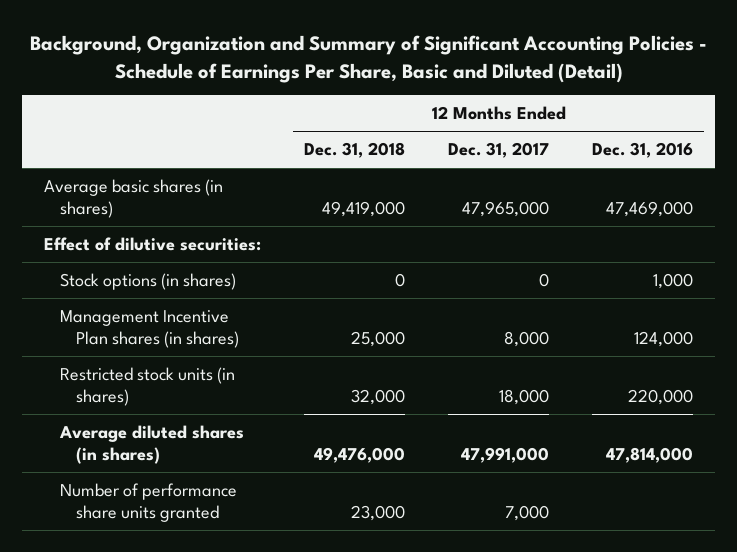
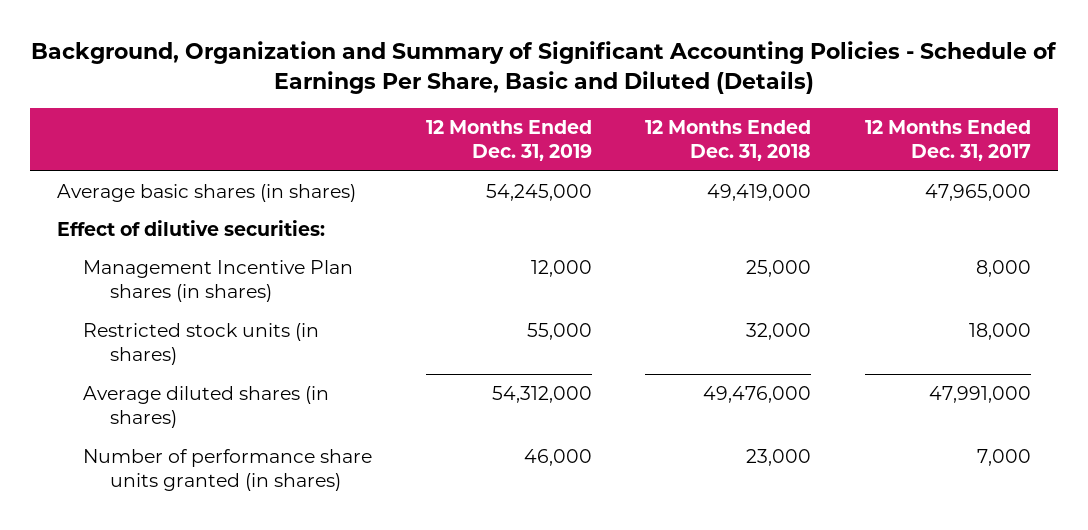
- Background, Organization and Summary of Significant Accounting Policies - Schedule of Earnings Per Share, Basic and Diluted (Detail)
+ Background, Organization and Summary of Significant Accounting Policies - Schedule of Earnings Per Share, Basic and Diluted (Details)
- | 12 Months Ended Dec. 31, 2018 | 12 Months Ended Dec. 31, 2017 | 12 Months Ended Dec. 31, 2016
+ | 12 Months Ended Dec. 31, 2019 | 12 Months Ended Dec. 31, 2018 | 12 Months Ended Dec. 31, 2017
- Stock options (in shares) | 0 | 0 | 1,000
- Number of performance share units granted | 23,000 | 7,000 |
+ Number of performance share units granted (in shares) | 46,000 | 23,000 | 7,000

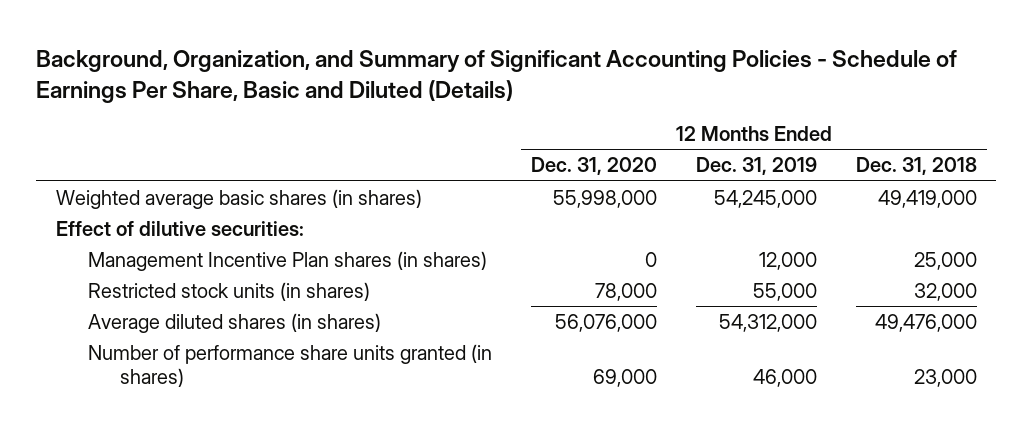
- Background, Organization and Summary of Significant Accounting Policies - Schedule of Earnings Per Share, Basic and Diluted (Details)
+ Background, Organization, and Summary of Significant Accounting Policies - Schedule of Earnings Per Share, Basic and Diluted (Details)
- | 12 Months Ended Dec. 31, 2019 | 12 Months Ended Dec. 31, 2018 | 12 Months Ended Dec. 31, 2017
+ | 12 Months Ended Dec. 31, 2020 | 12 Months Ended Dec. 31, 2019 | 12 Months Ended Dec. 31, 2018
- Average basic shares (in shares) | 54,245,000 | 49,419,000 | 47,965,000
+ Weighted average basic shares (in shares) | 55,998,000 | 54,245,000 | 49,419,000

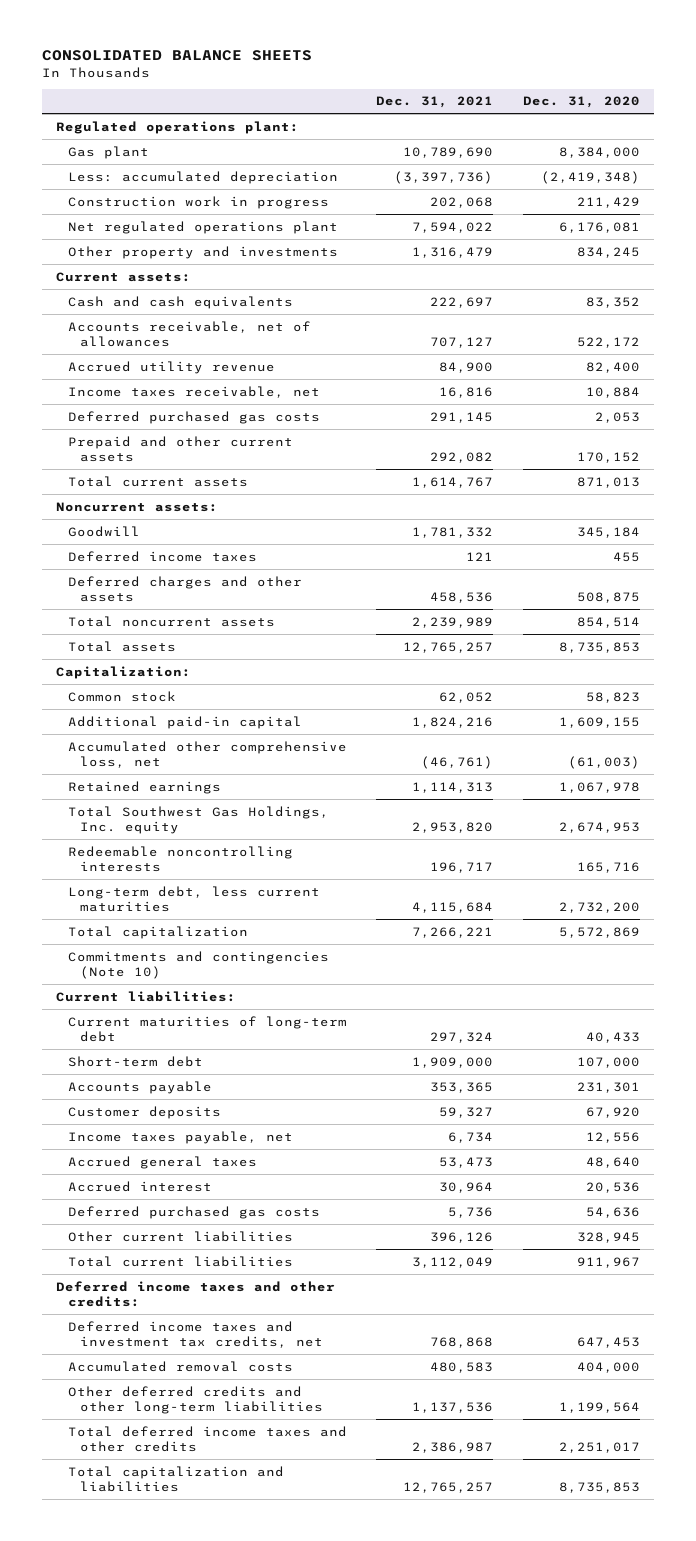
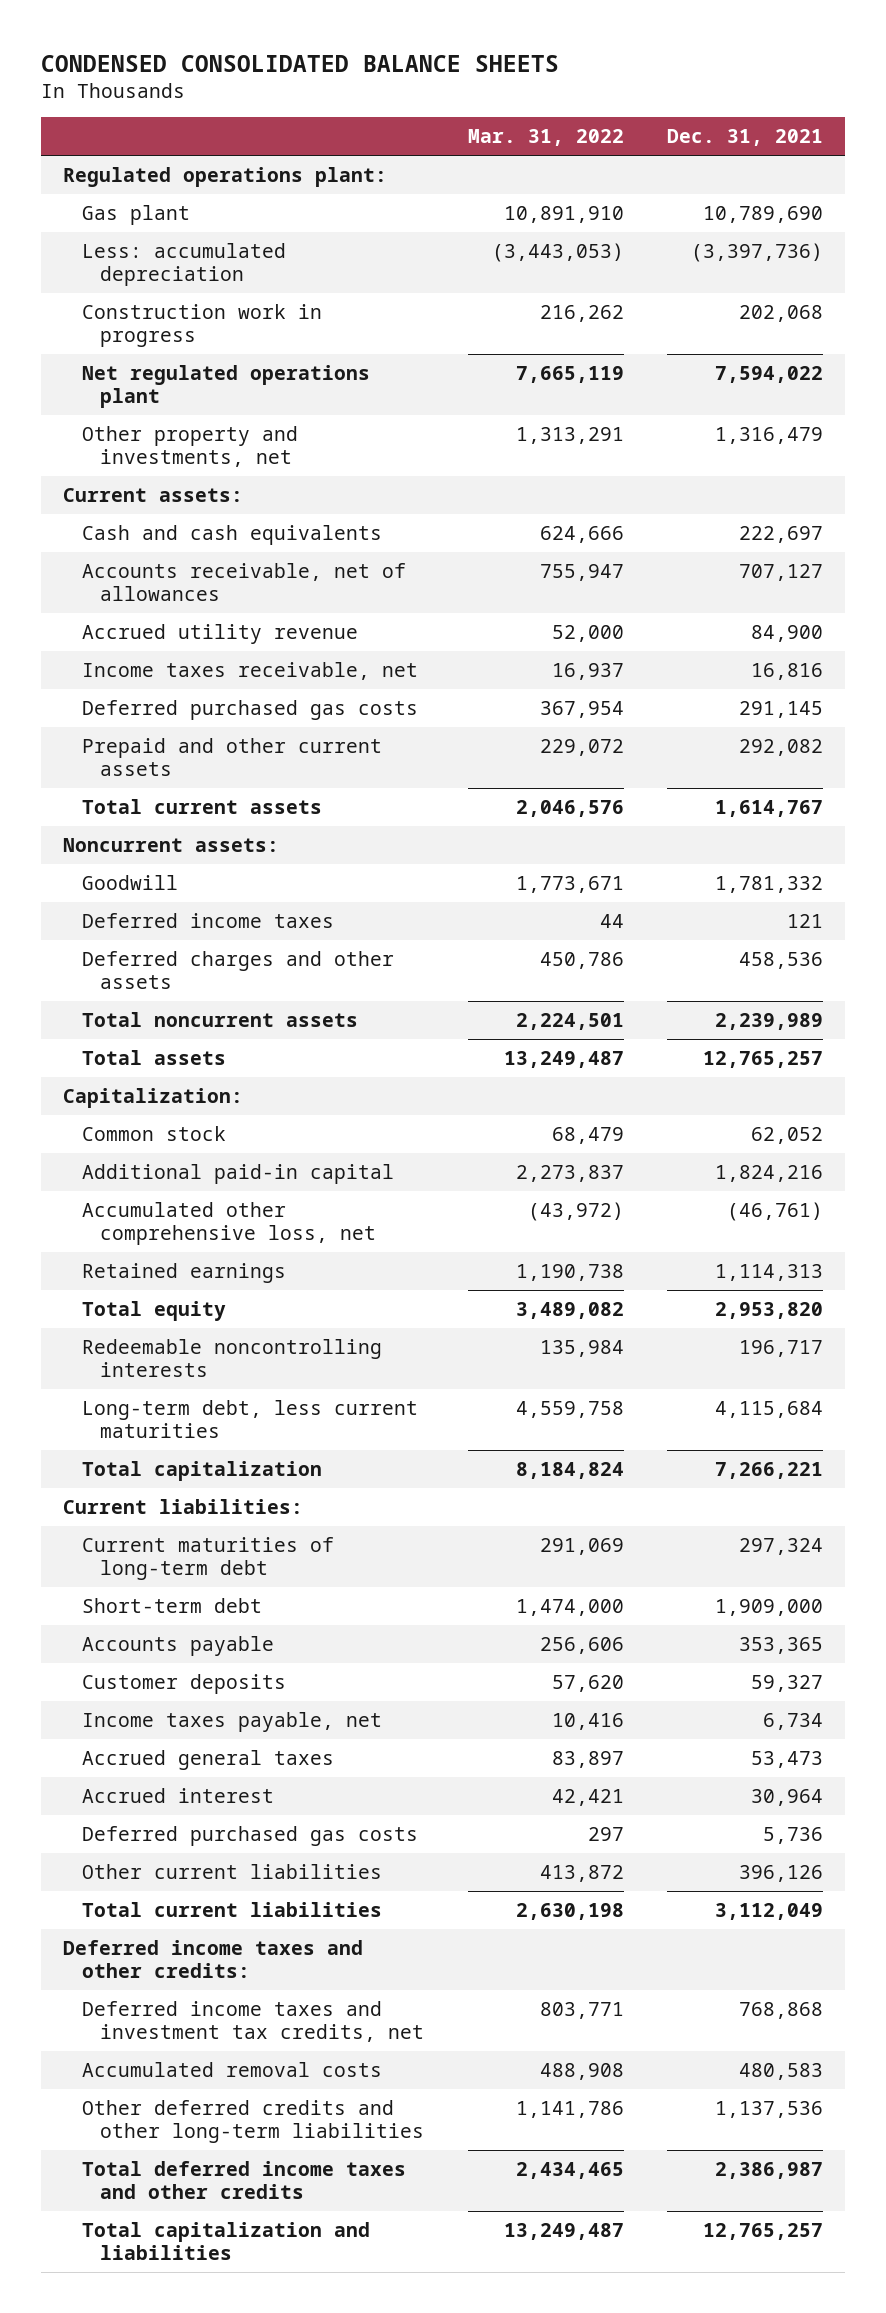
- CONSOLIDATED BALANCE SHEETS
+ CONDENSED CONSOLIDATED BALANCE SHEETS
- | Dec. 31, 2021 | Dec. 31, 2020
+ | Mar. 31, 2022 | Dec. 31, 2021
- Other property and investments | 1,316,479 | 834,245
+ Other property and investments, net | 1,313,291 | 1,316,479
- Total Southwest Gas Holdings, Inc. equity | 2,953,820 | 2,674,953
+ Total equity | 3,489,082 | 2,953,820
- Commitments and contingencies (Note 10)

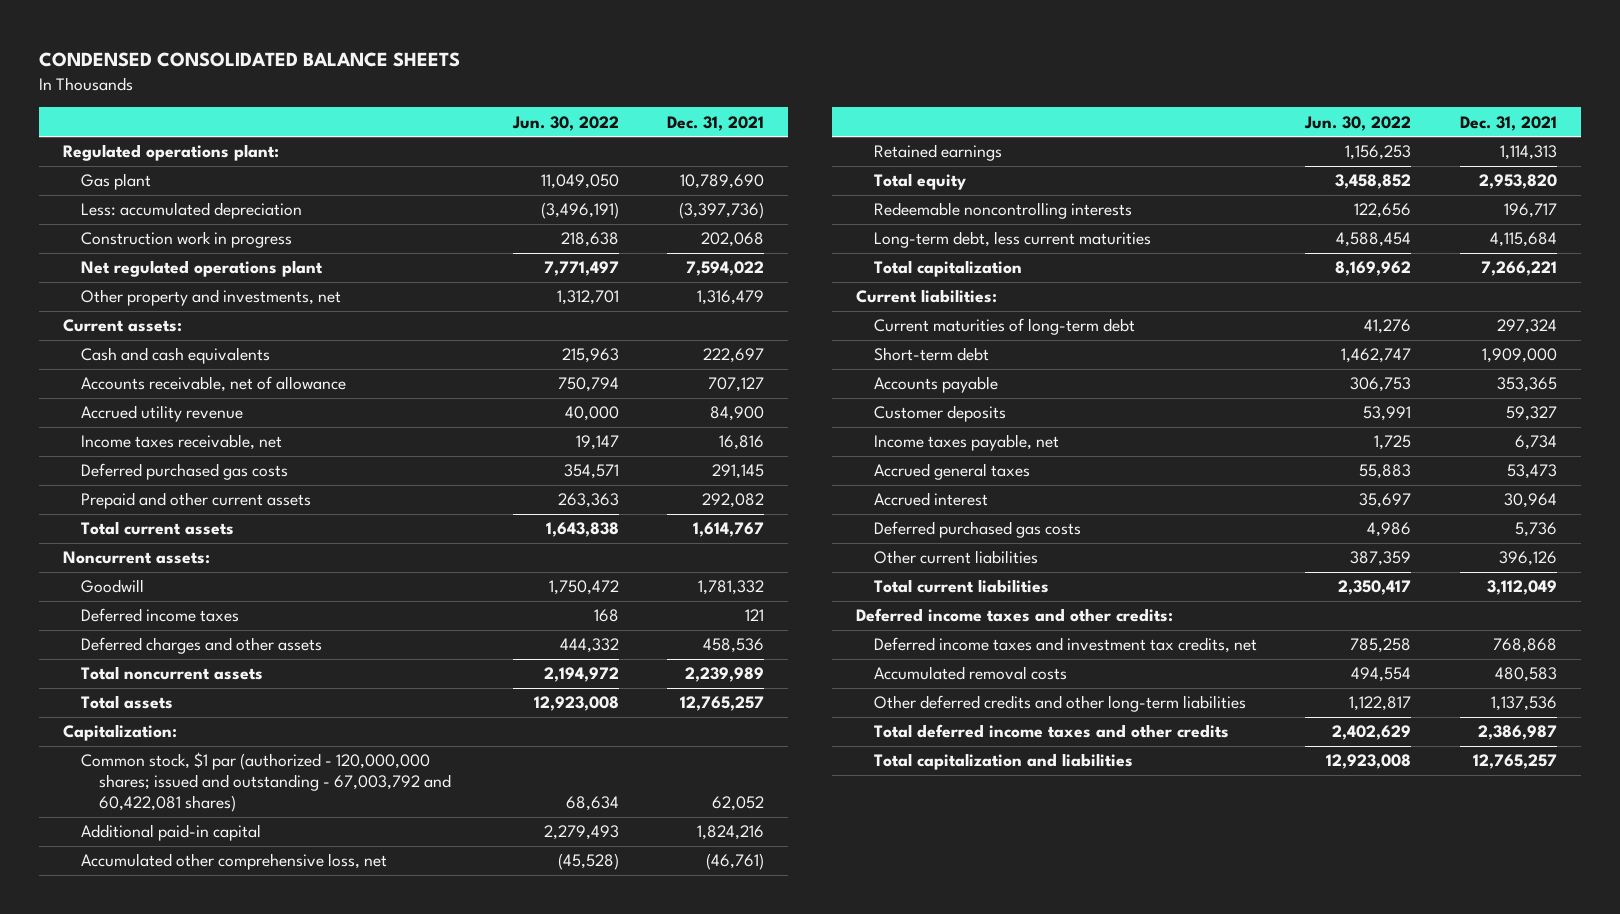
- | Mar. 31, 2022 | Dec. 31, 2021
+ | Jun. 30, 2022 | Dec. 31, 2021
- Accounts receivable, net of allowances | 755,947 | 707,127
+ Accounts receivable, net of allowance | 750,794 | 707,127
- Common stock | 68,479 | 62,052
+ Common stock, $1 par (authorized - 120,000,000 shares; issued and outstanding - 67,003,792 and 60,422,081 shares) | 68,634 | 62,052

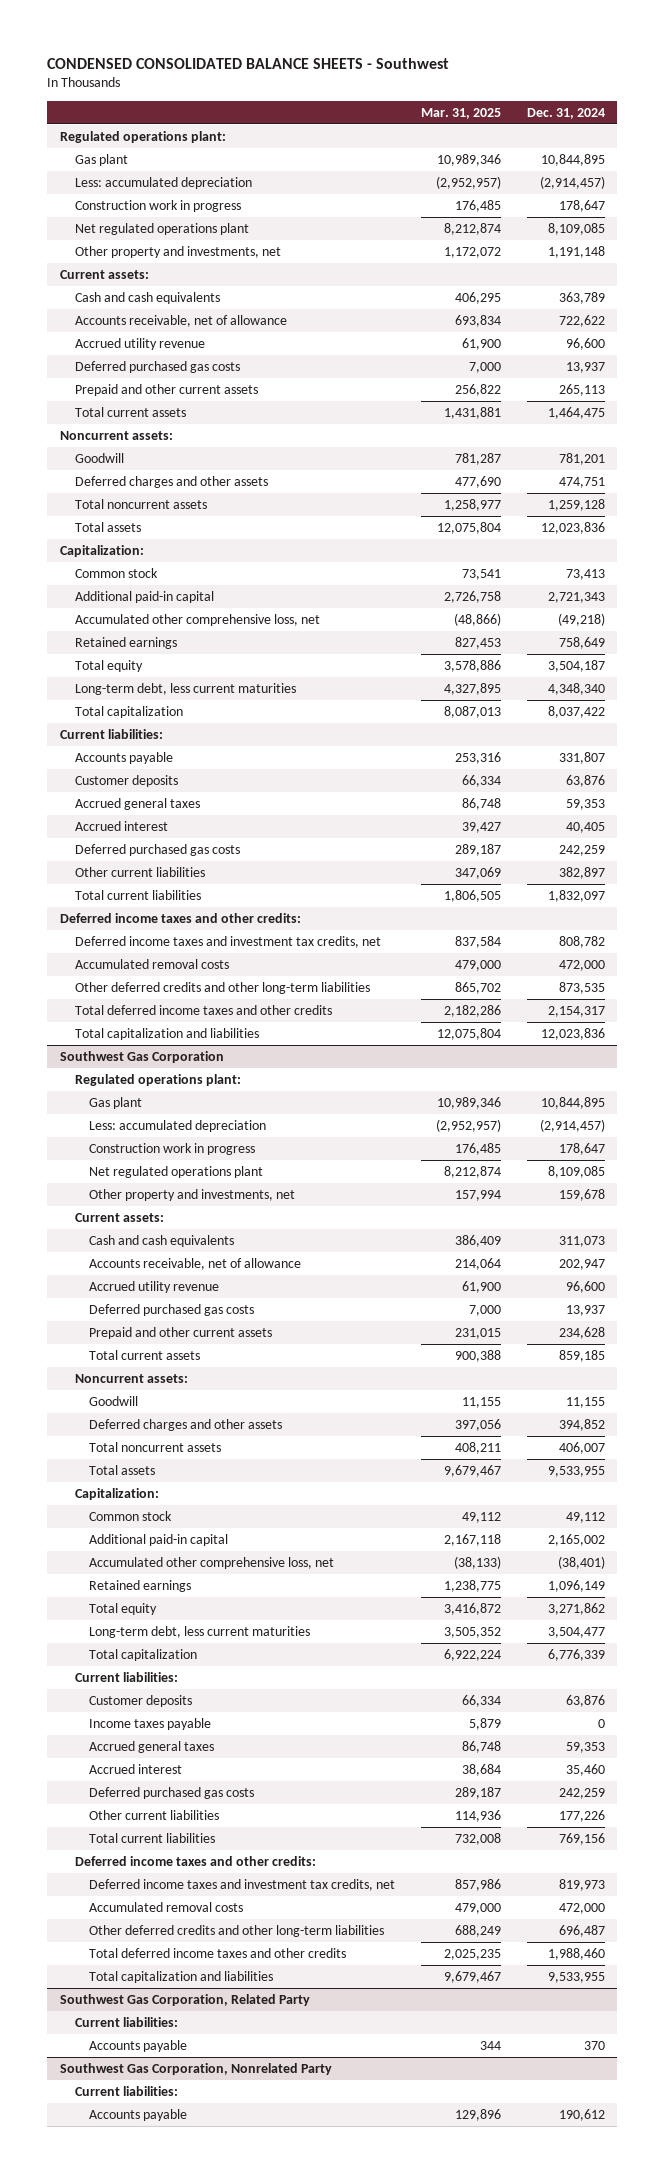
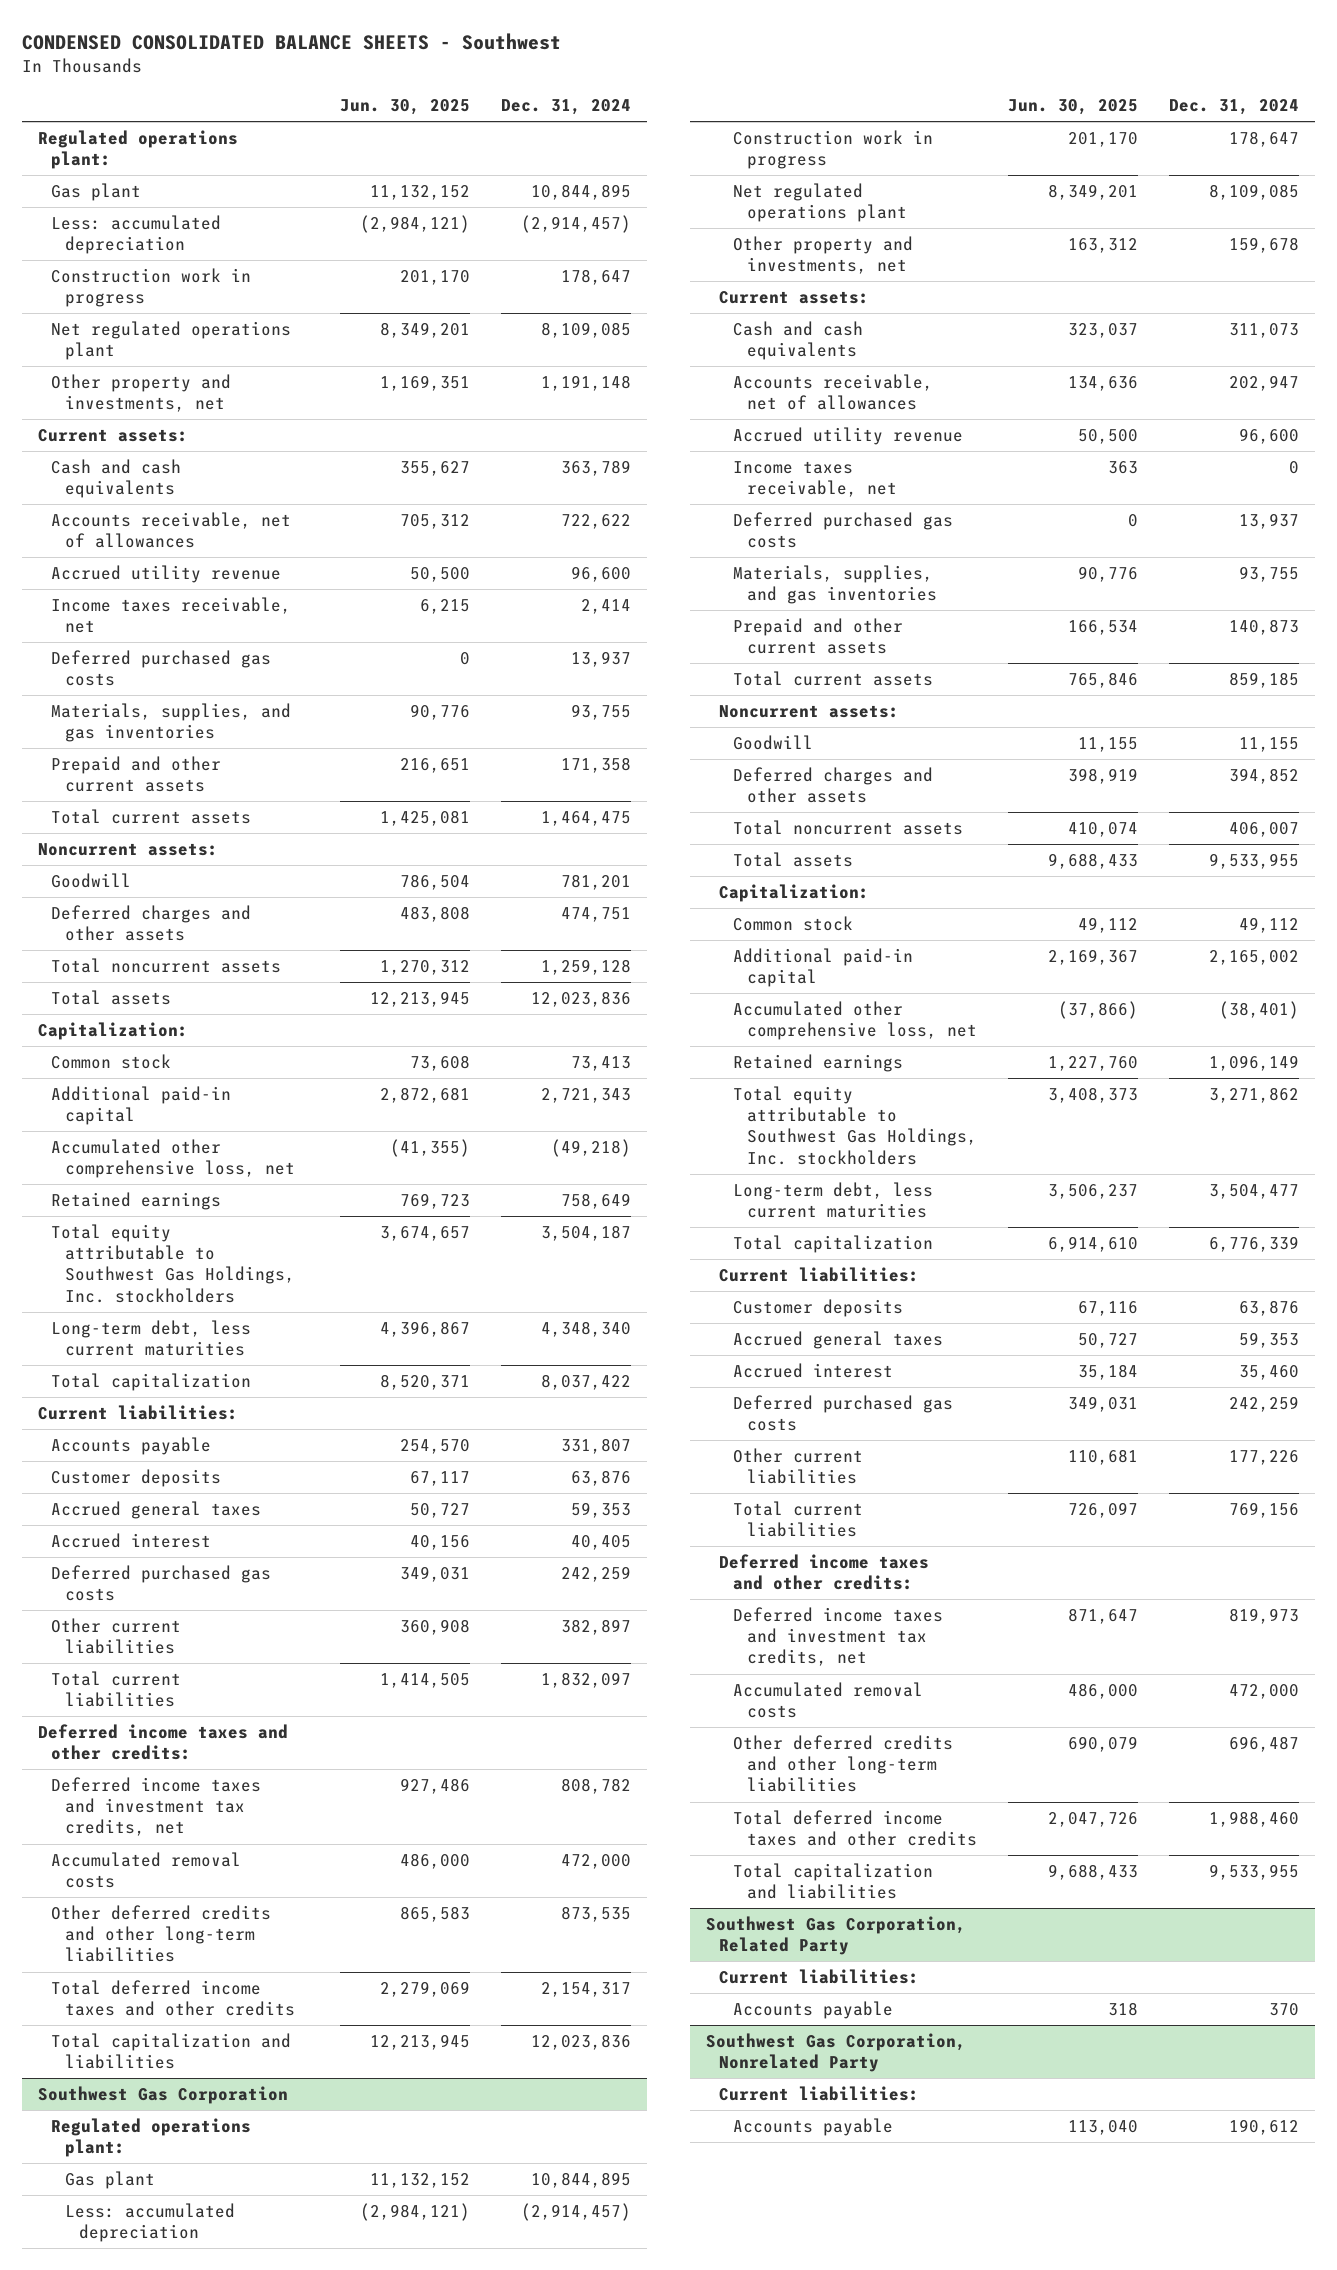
- | Mar. 31, 2025 | Dec. 31, 2024
+ | Jun. 30, 2025 | Dec. 31, 2024
- Accounts receivable, net of allowance | 693,834 | 722,622
+ Accounts receivable, net of allowances | 705,312 | 722,622
+ Income taxes receivable, net | 6,215 | 2,414
- Prepaid and other current assets | 256,822 | 265,113
+ Materials, supplies, and gas inventories | 90,776 | 93,755
+ Prepaid and other current assets | 216,651 | 171,358
- Total equity | 3,578,886 | 3,504,187
+ Total equity attributable to Southwest Gas Holdings, Inc. stockholders | 3,674,657 | 3,504,187
@ Southwest Gas Corporation
- Accounts receivable, net of allowance | 214,064 | 202,947
+ Accounts receivable, net of allowances | 134,636 | 202,947
+ Income taxes receivable, net | 363 | 0
- Prepaid and other current assets | 231,015 | 234,628
+ Materials, supplies, and gas inventories | 90,776 | 93,755
+ Prepaid and other current assets | 166,534 | 140,873
- Total equity | 3,416,872 | 3,271,862
+ Total equity attributable to Southwest Gas Holdings, Inc. stockholders | 3,408,373 | 3,271,862
- Income taxes payable | 5,879 | 0

